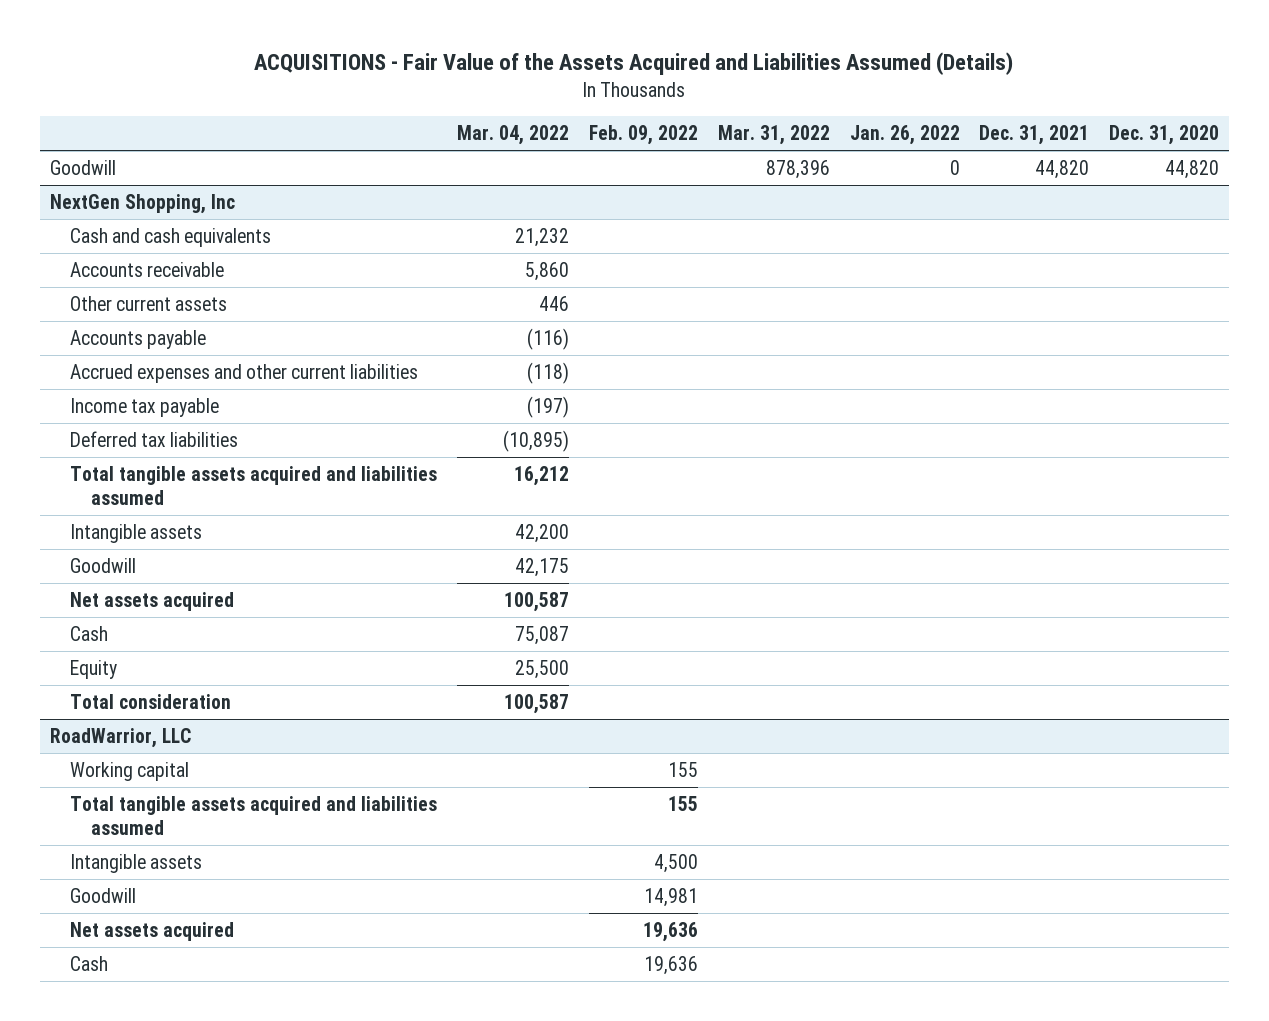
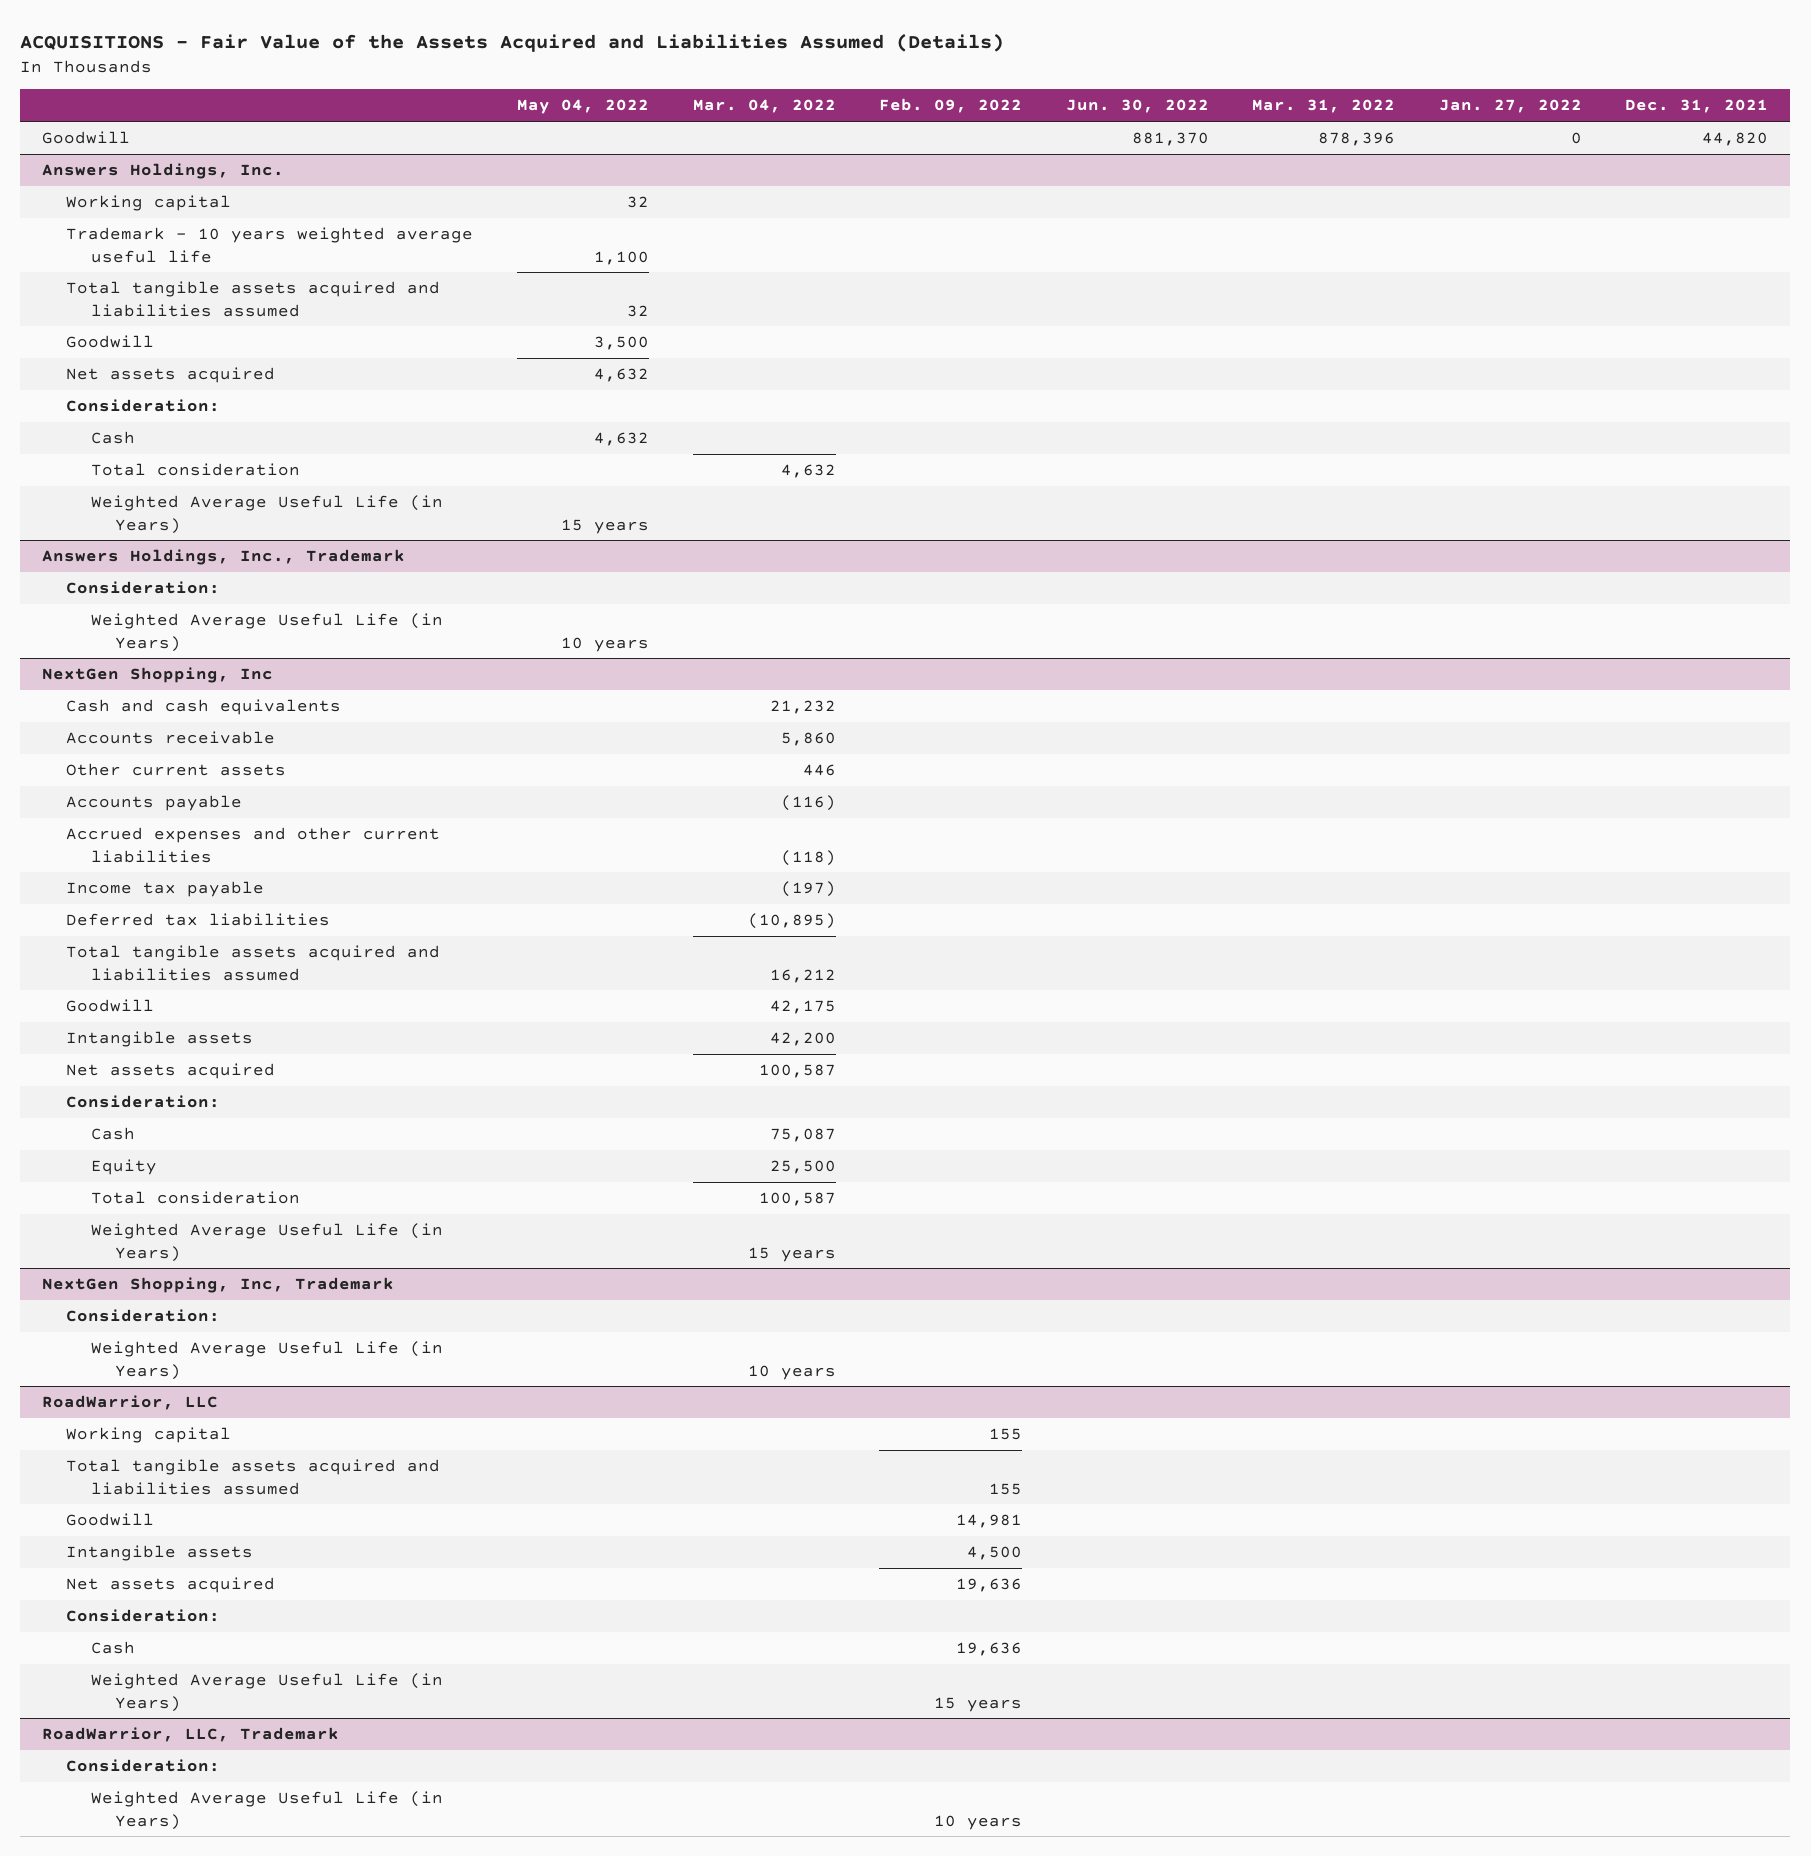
- | Mar. 04, 2022 | Feb. 09, 2022 | Mar. 31, 2022 | Jan. 26, 2022 | Dec. 31, 2021 | Dec. 31, 2020
+ | May 04, 2022 | Mar. 04, 2022 | Feb. 09, 2022 | Jun. 30, 2022 | Mar. 31, 2022 | Jan. 27, 2022 | Dec. 31, 2021
+ Answers Holdings, Inc.
+ Working capital | 32 | | | | | |
+ Trademark - 10 years weighted average useful life | 1,100 | | | | | |
+ Total tangible assets acquired and liabilities assumed | 32 | | | | | |
+ Goodwill | 3,500 | | | | | |
+ Net assets acquired | 4,632 | | | | | |
+ Consideration:
+ Cash | 4,632 | | | | | |
+ Total consideration | | 4,632 | | | | |
+ Weighted Average Useful Life (in Years) | 15 years | | | | | |
+ Answers Holdings, Inc., Trademark
+ Consideration:
+ Weighted Average Useful Life (in Years) | 10 years | | | | | |
@ NextGen Shopping, Inc
moved down: Intangible assets | | 42,200 | | | | |
+ Consideration:
+ Weighted Average Useful Life (in Years) | | 15 years | | | | |
+ NextGen Shopping, Inc, Trademark
+ Consideration:
+ Weighted Average Useful Life (in Years) | | 10 years | | | | |
@ RoadWarrior, LLC
moved down: Intangible assets | | | 4,500 | | | |
+ Consideration:
+ Weighted Average Useful Life (in Years) | | | 15 years | | | |
+ RoadWarrior, LLC, Trademark
+ Consideration:
+ Weighted Average Useful Life (in Years) | | | 10 years | | | |

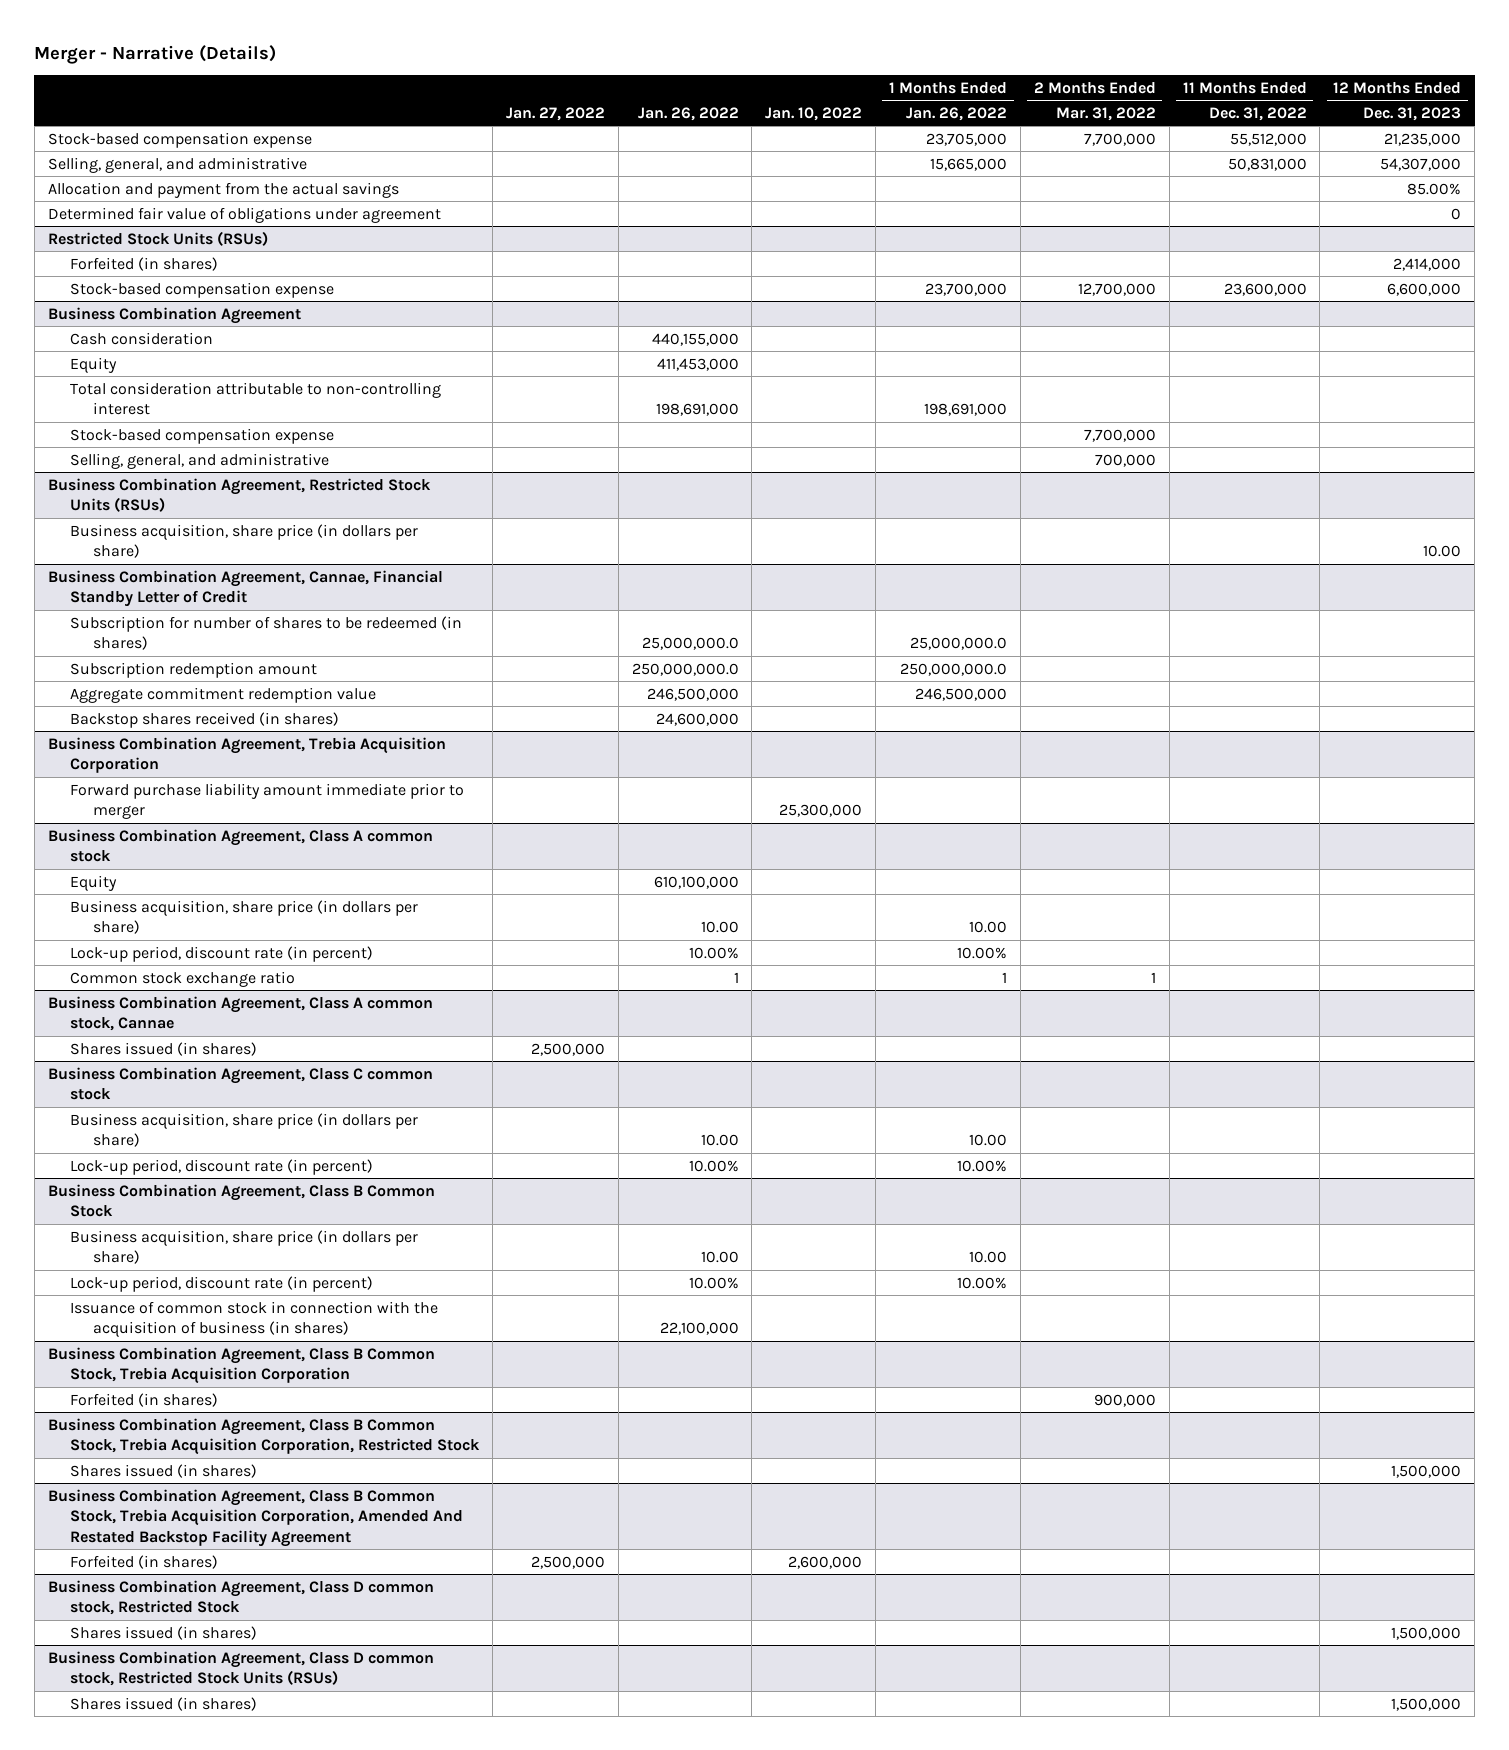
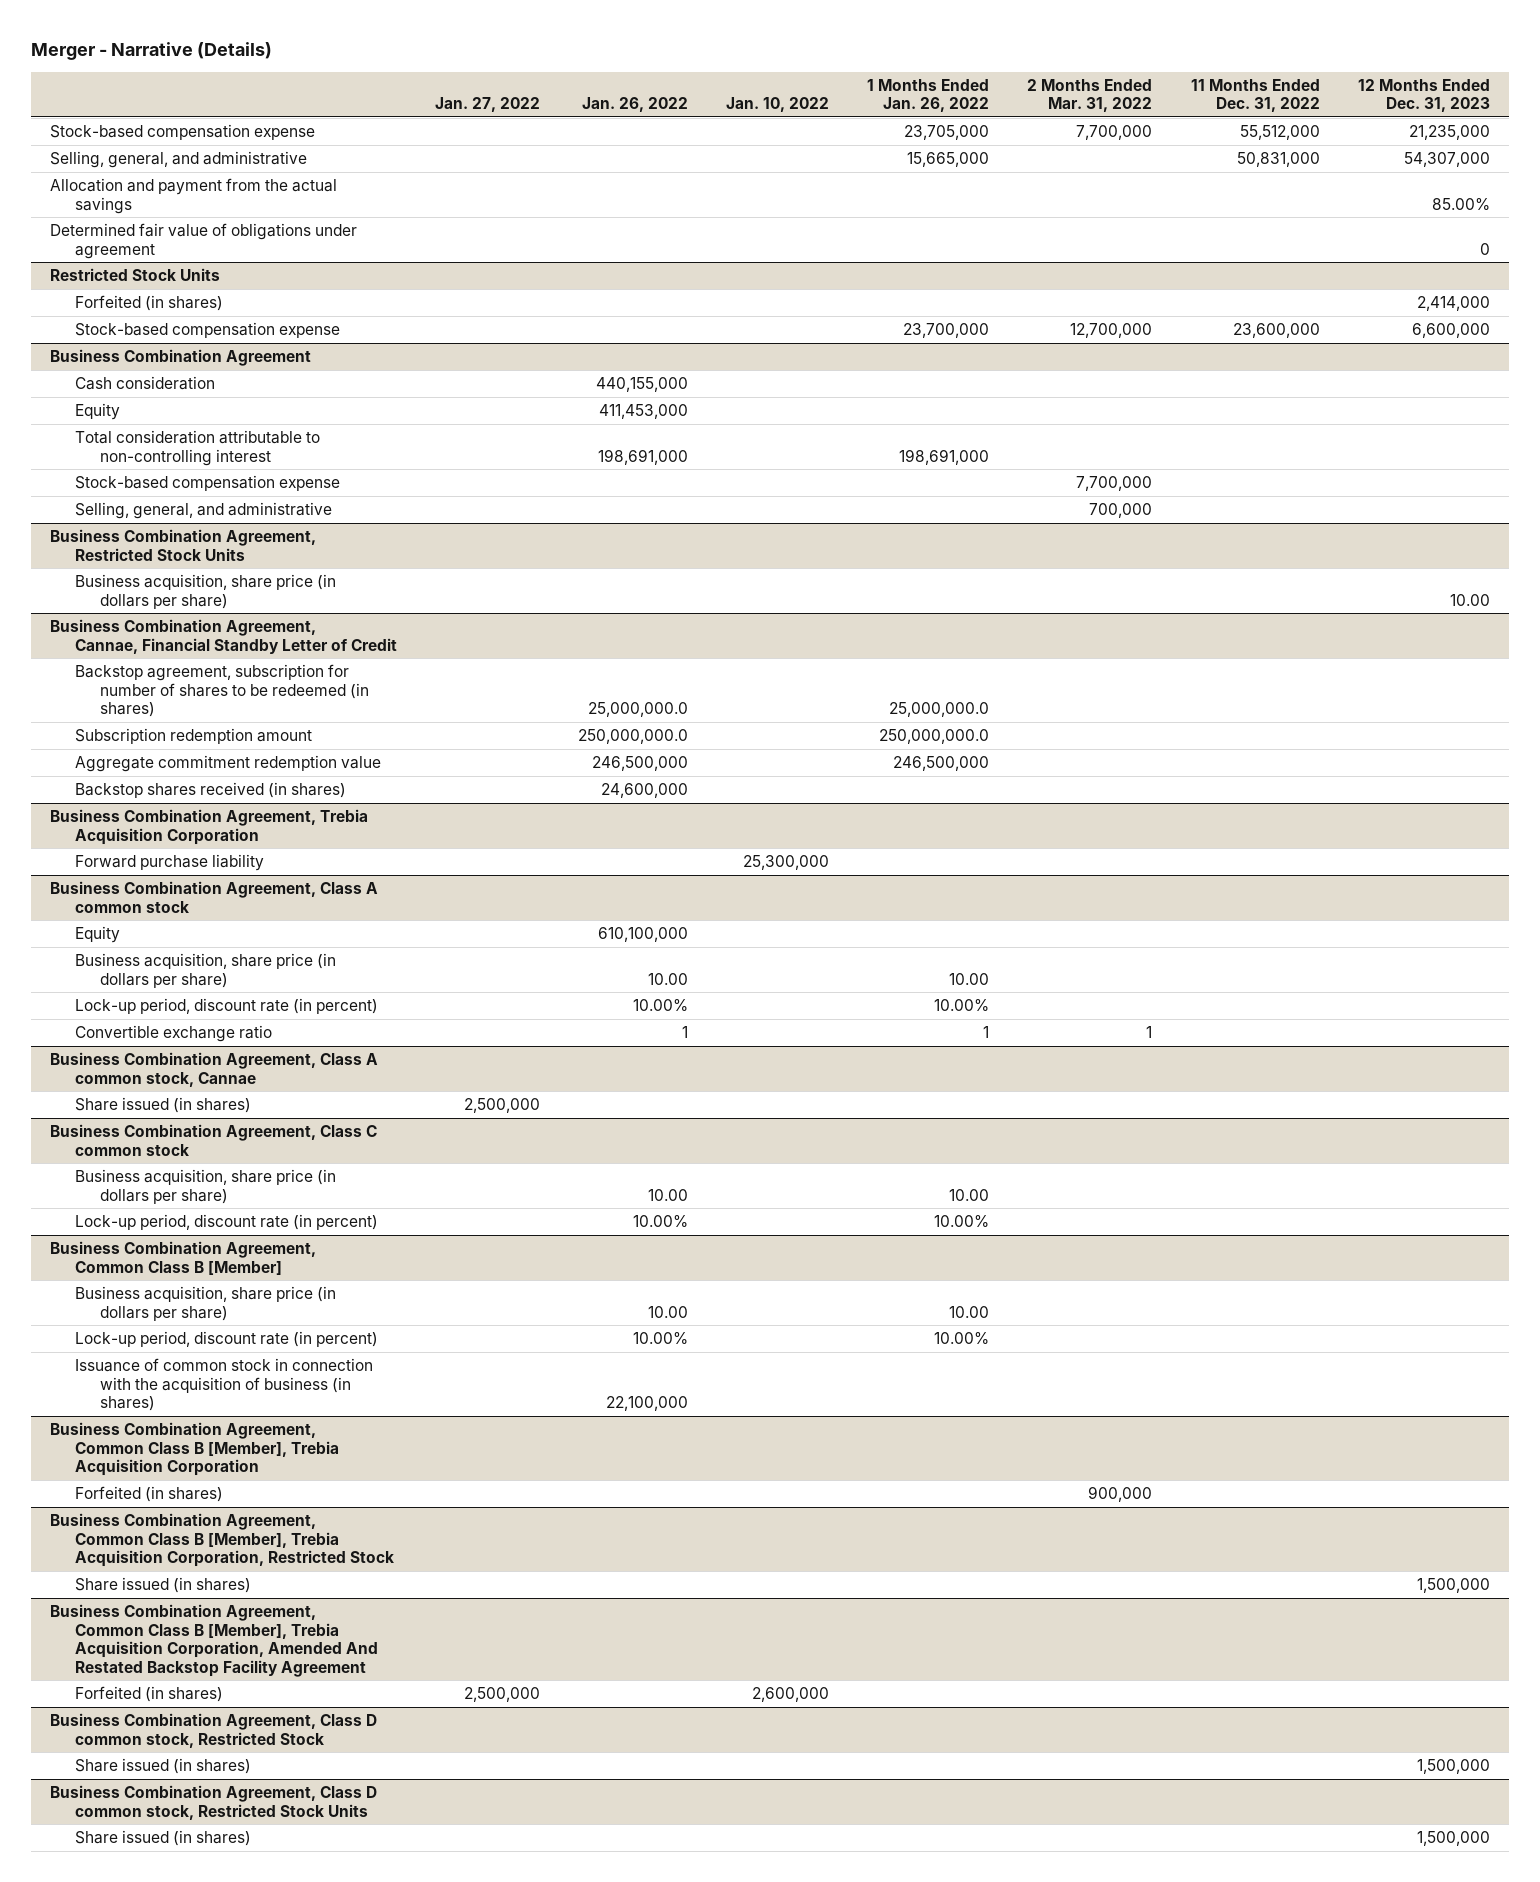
- Restricted Stock Units (RSUs)
+ Restricted Stock Units
- Business Combination Agreement, Restricted Stock Units (RSUs)
+ Business Combination Agreement, Restricted Stock Units
@ Business Combination Agreement, Cannae, Financial Standby Letter of Credit
- Subscription for number of shares to be redeemed (in shares) | | 25,000,000.0 | | 25,000,000.0 | | |
+ Backstop agreement, subscription for number of shares to be redeemed (in shares) | | 25,000,000.0 | | 25,000,000.0 | | |
@ Business Combination Agreement, Trebia Acquisition Corporation
- Forward purchase liability amount immediate prior to merger | | | 25,300,000 | | | |
+ Forward purchase liability | | | 25,300,000 | | | |
@ Business Combination Agreement, Class A common stock
- Common stock exchange ratio | | 1 | | 1 | 1 | |
+ Convertible exchange ratio | | 1 | | 1 | 1 | |
@ Business Combination Agreement, Class A common stock, Cannae
- Shares issued (in shares) | 2,500,000 | | | | | |
+ Share issued (in shares) | 2,500,000 | | | | | |
- Business Combination Agreement, Class B Common Stock
+ Business Combination Agreement, Common Class B [Member]
- Business Combination Agreement, Class B Common Stock, Trebia Acquisition Corporation
+ Business Combination Agreement, Common Class B [Member], Trebia Acquisition Corporation
- Business Combination Agreement, Class B Common Stock, Trebia Acquisition Corporation, Restricted Stock
- Shares issued (in shares) | | | | | | | 1,500,000
- Business Combination Agreement, Class B Common Stock, Trebia Acquisition Corporation, Amended And Restated Backstop Facility Agreement
+ Business Combination Agreement, Common Class B [Member], Trebia Acquisition Corporation, Restricted Stock
+ Share issued (in shares) | | | | | | | 1,500,000
+ Business Combination Agreement, Common Class B [Member], Trebia Acquisition Corporation, Amended And Restated Backstop Facility Agreement
@ Business Combination Agreement, Class D common stock, Restricted Stock
- Shares issued (in shares) | | | | | | | 1,500,000
- Business Combination Agreement, Class D common stock, Restricted Stock Units (RSUs)
- Shares issued (in shares) | | | | | | | 1,500,000
@ Business Combination Agreement, Class D common stock, Restricted Stock
+ Share issued (in shares) | | | | | | | 1,500,000
+ Business Combination Agreement, Class D common stock, Restricted Stock Units
+ Share issued (in shares) | | | | | | | 1,500,000

